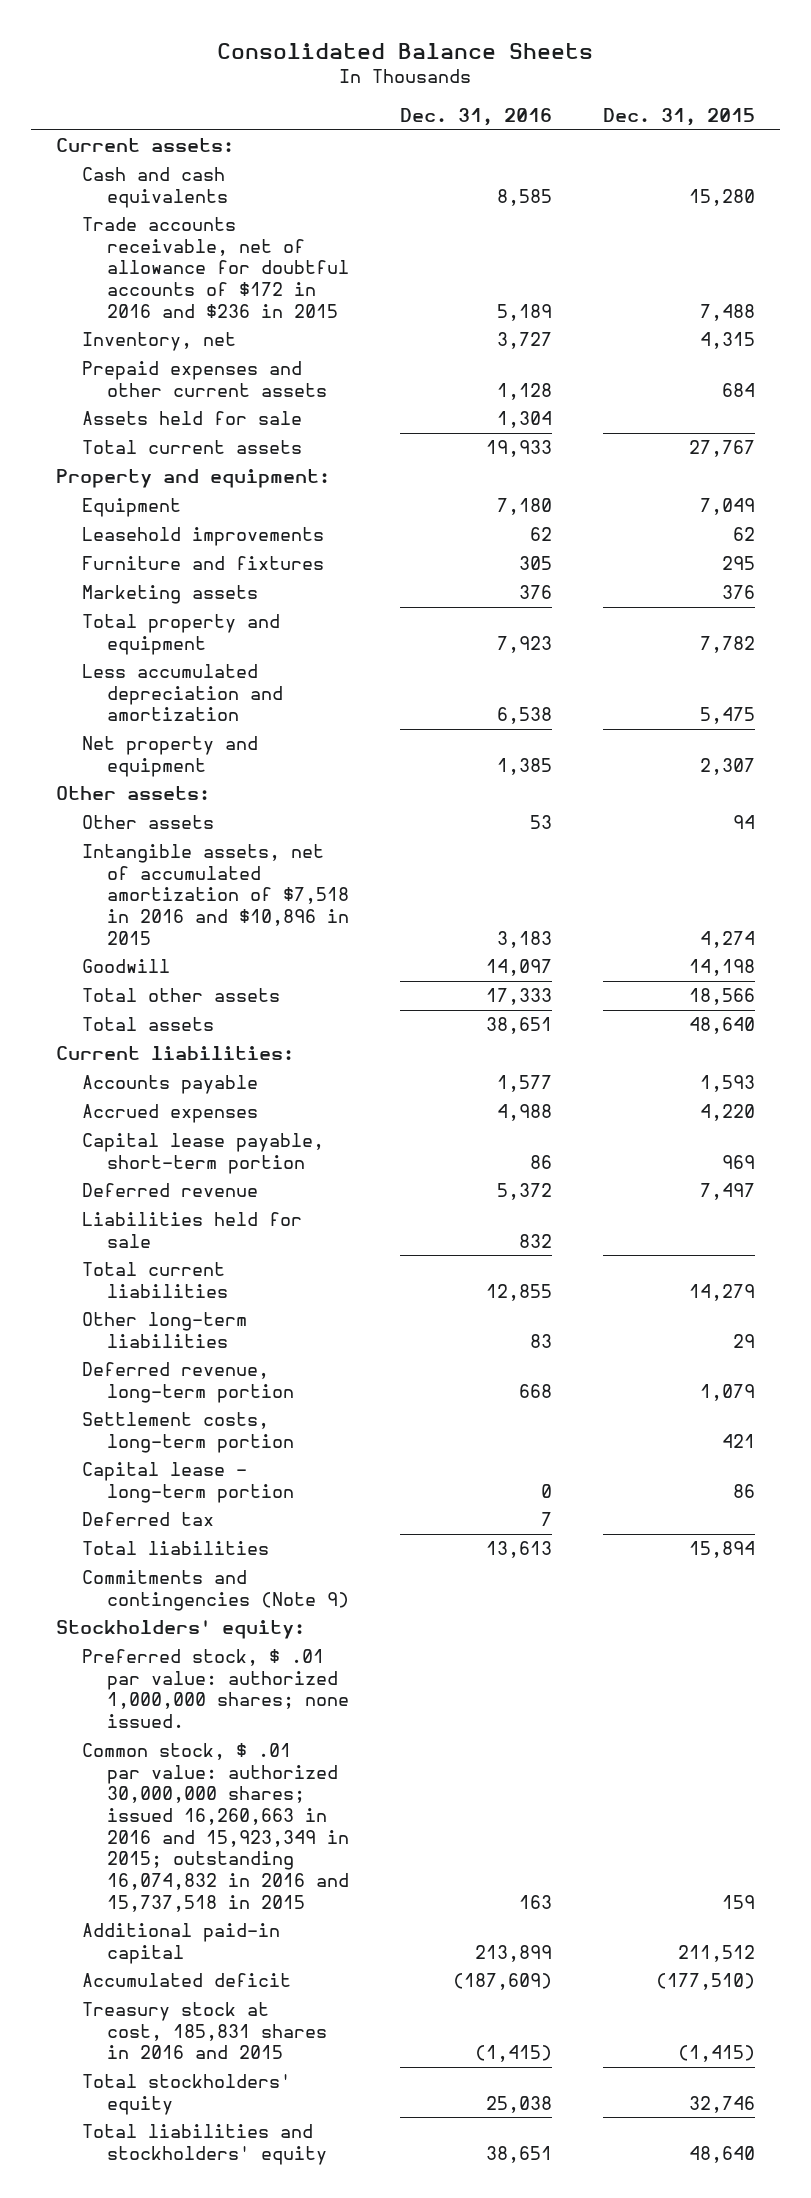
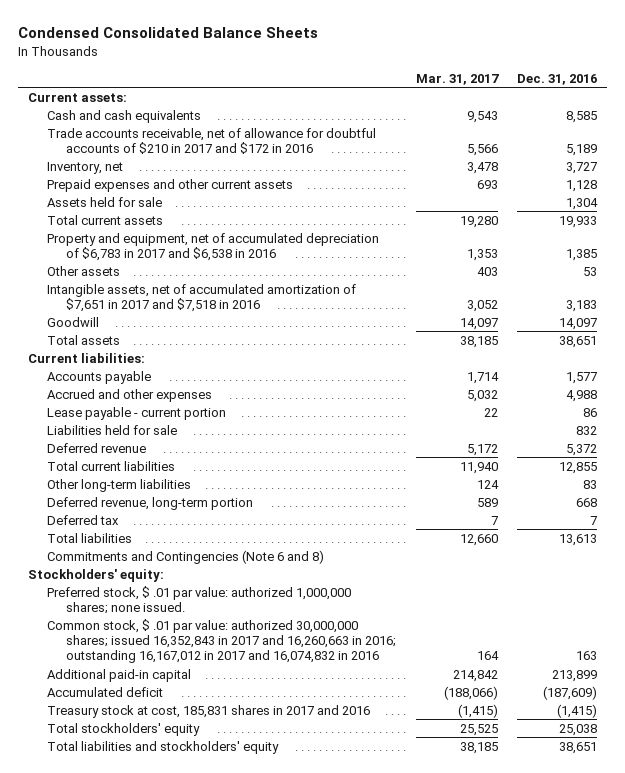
- Consolidated Balance Sheets
+ Condensed Consolidated Balance Sheets
- | Dec. 31, 2016 | Dec. 31, 2015
+ | Mar. 31, 2017 | Dec. 31, 2016
- Trade accounts receivable, net of allowance for doubtful accounts of $172 in 2016 and $236 in 2015 | 5,189 | 7,488
+ Trade accounts receivable, net of allowance for doubtful accounts of $210 in 2017 and $172 in 2016 | 5,566 | 5,189
- Property and equipment:
- Equipment | 7,180 | 7,049
- Leasehold improvements | 62 | 62
- Furniture and fixtures | 305 | 295
- Marketing assets | 376 | 376
- Total property and equipment | 7,923 | 7,782
- Less accumulated depreciation and amortization | 6,538 | 5,475
- Net property and equipment | 1,385 | 2,307
- Other assets:
+ Property and equipment, net of accumulated depreciation of $6,783 in 2017 and $6,538 in 2016 | 1,353 | 1,385
- Intangible assets, net of accumulated amortization of $7,518 in 2016 and $10,896 in 2015 | 3,183 | 4,274
+ Intangible assets, net of accumulated amortization of $7,651 in 2017 and $7,518 in 2016 | 3,052 | 3,183
- Total other assets | 17,333 | 18,566
- Accrued expenses | 4,988 | 4,220
- Capital lease payable, short-term portion | 86 | 969
+ Accrued and other expenses | 5,032 | 4,988
+ Lease payable - current portion | 22 | 86
moved down: Deferred revenue | 5,172 | 5,372
- Settlement costs, long-term portion | | 421
- Capital lease - long-term portion | 0 | 86
- Commitments and contingencies (Note 9)
+ Commitments and Contingencies (Note 6 and 8)
- Common stock, $ .01 par value: authorized 30,000,000 shares; issued 16,260,663 in 2016 and 15,923,349 in 2015; outstanding 16,074,832 in 2016 and 15,737,518 in 2015 | 163 | 159
+ Common stock, $ .01 par value: authorized 30,000,000 shares; issued 16,352,843 in 2017 and 16,260,663 in 2016; outstanding 16,167,012 in 2017 and 16,074,832 in 2016 | 164 | 163
- Treasury stock at cost, 185,831 shares in 2016 and 2015 | (1,415) | (1,415)
+ Treasury stock at cost, 185,831 shares in 2017 and 2016 | (1,415) | (1,415)

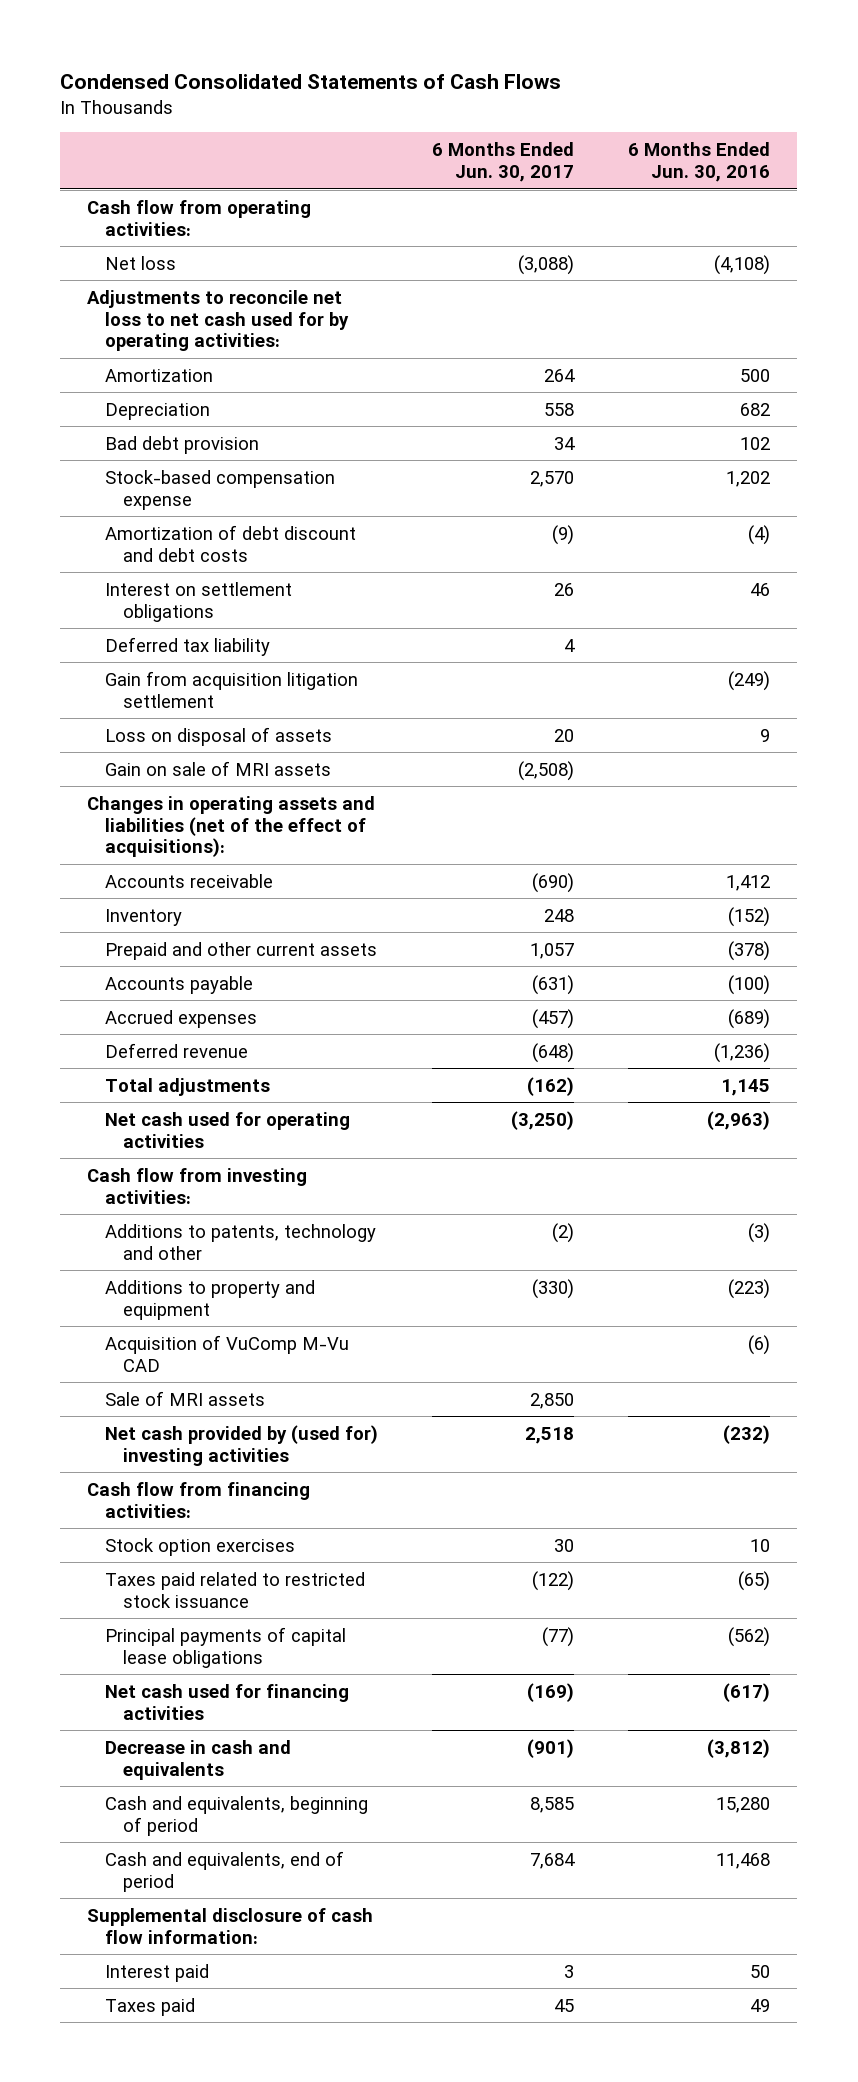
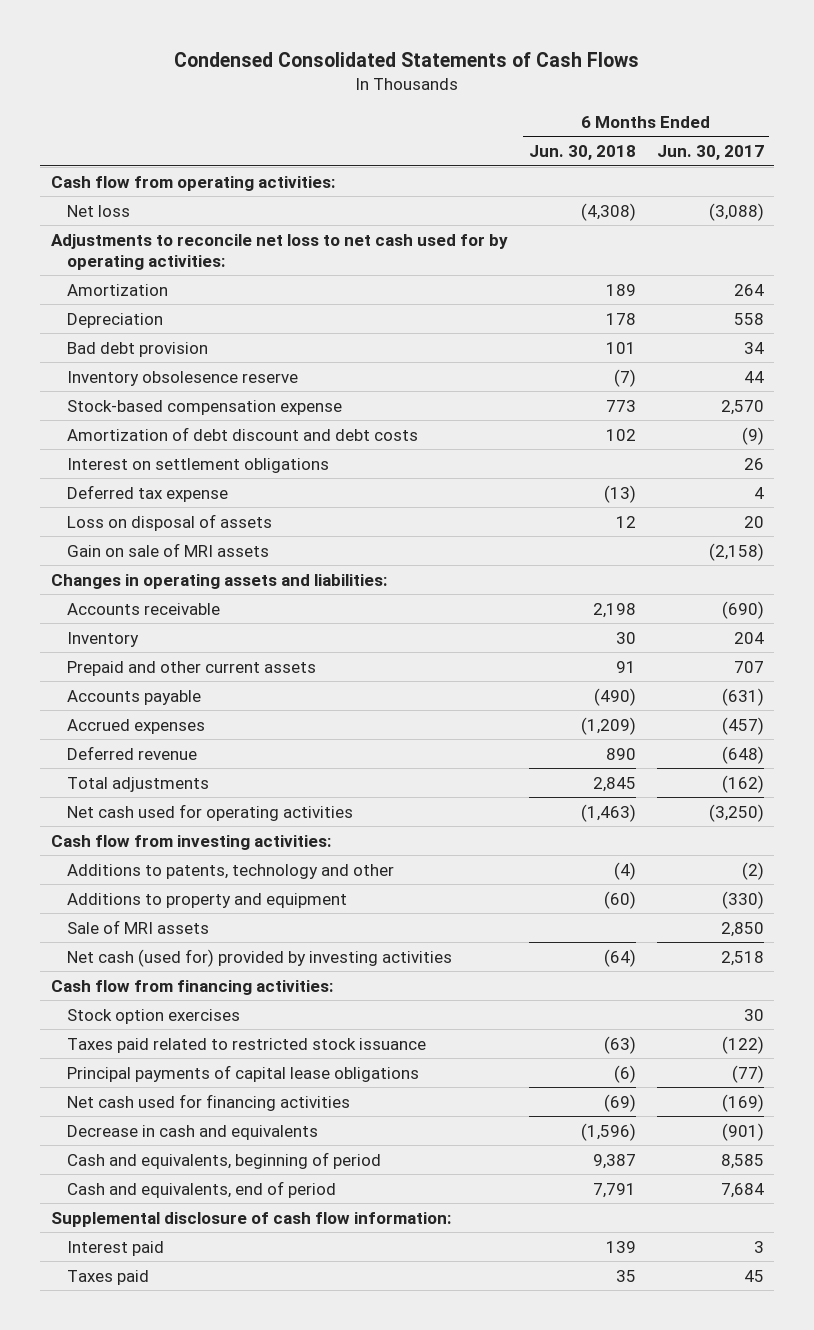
- | 6 Months Ended Jun. 30, 2017 | 6 Months Ended Jun. 30, 2016
+ | 6 Months Ended Jun. 30, 2018 | 6 Months Ended Jun. 30, 2017
+ Inventory obsolesence reserve | (7) | 44
- Deferred tax liability | 4 |
- Gain from acquisition litigation settlement | | (249)
+ Deferred tax expense | (13) | 4
- Gain on sale of MRI assets | (2,508) |
- Changes in operating assets and liabilities (net of the effect of acquisitions):
+ Gain on sale of MRI assets | | (2,158)
+ Changes in operating assets and liabilities:
- Inventory | 248 | (152)
- Prepaid and other current assets | 1,057 | (378)
+ Inventory | 30 | 204
+ Prepaid and other current assets | 91 | 707
- Acquisition of VuComp M-Vu CAD | | (6)
- Net cash provided by (used for) investing activities | 2,518 | (232)
+ Net cash (used for) provided by investing activities | (64) | 2,518

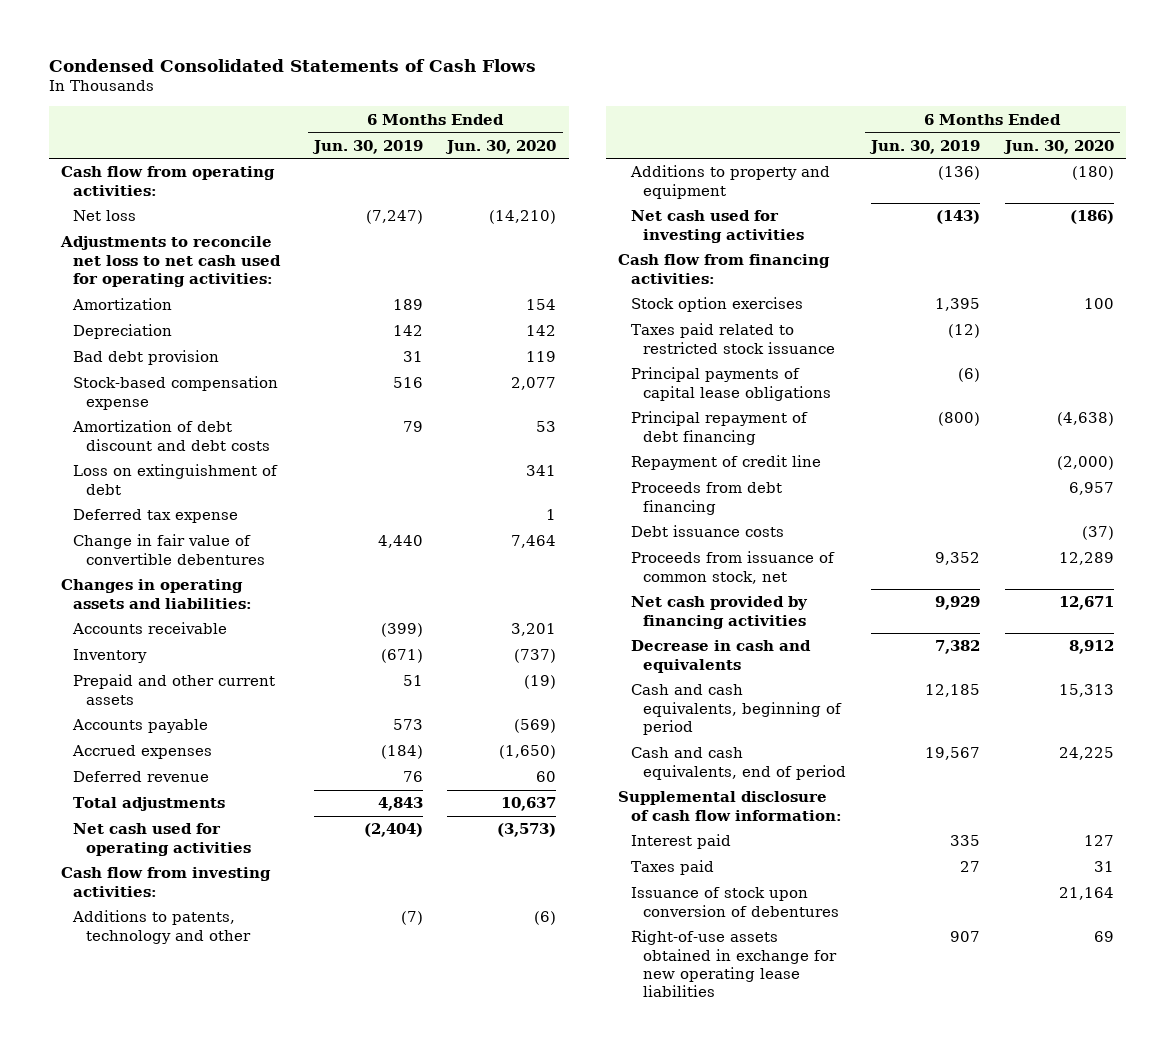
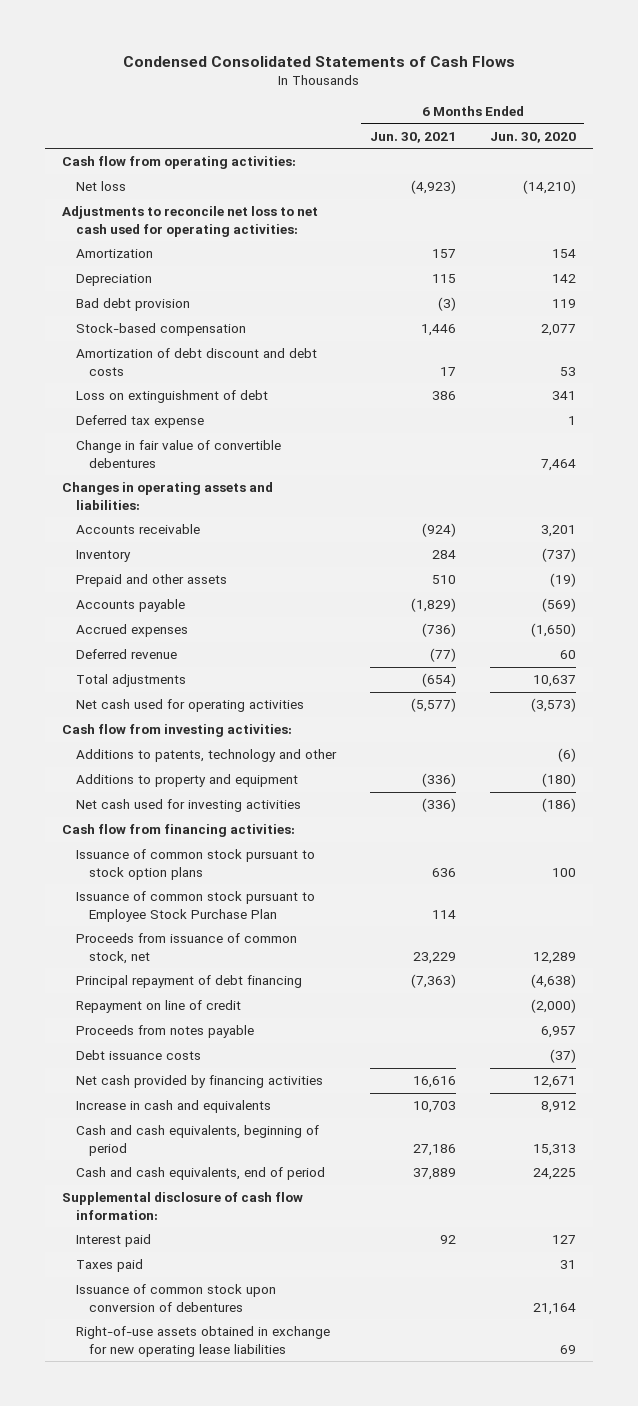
- | 6 Months Ended Jun. 30, 2019 | 6 Months Ended Jun. 30, 2020
+ | 6 Months Ended Jun. 30, 2021 | 6 Months Ended Jun. 30, 2020
- Stock-based compensation expense | 516 | 2,077
+ Stock-based compensation | 1,446 | 2,077
- Prepaid and other current assets | 51 | (19)
+ Prepaid and other assets | 510 | (19)
- Stock option exercises | 1,395 | 100
- Taxes paid related to restricted stock issuance | (12) |
- Principal payments of capital lease obligations | (6) |
+ Issuance of common stock pursuant to stock option plans | 636 | 100
+ Issuance of common stock pursuant to Employee Stock Purchase Plan | 114 |
moved up: Proceeds from issuance of common stock, net | 23,229 | 12,289
- Repayment of credit line | | (2,000)
- Proceeds from debt financing | | 6,957
+ Repayment on line of credit | | (2,000)
+ Proceeds from notes payable | | 6,957
- Decrease in cash and equivalents | 7,382 | 8,912
+ Increase in cash and equivalents | 10,703 | 8,912
- Issuance of stock upon conversion of debentures | | 21,164
+ Issuance of common stock upon conversion of debentures | | 21,164

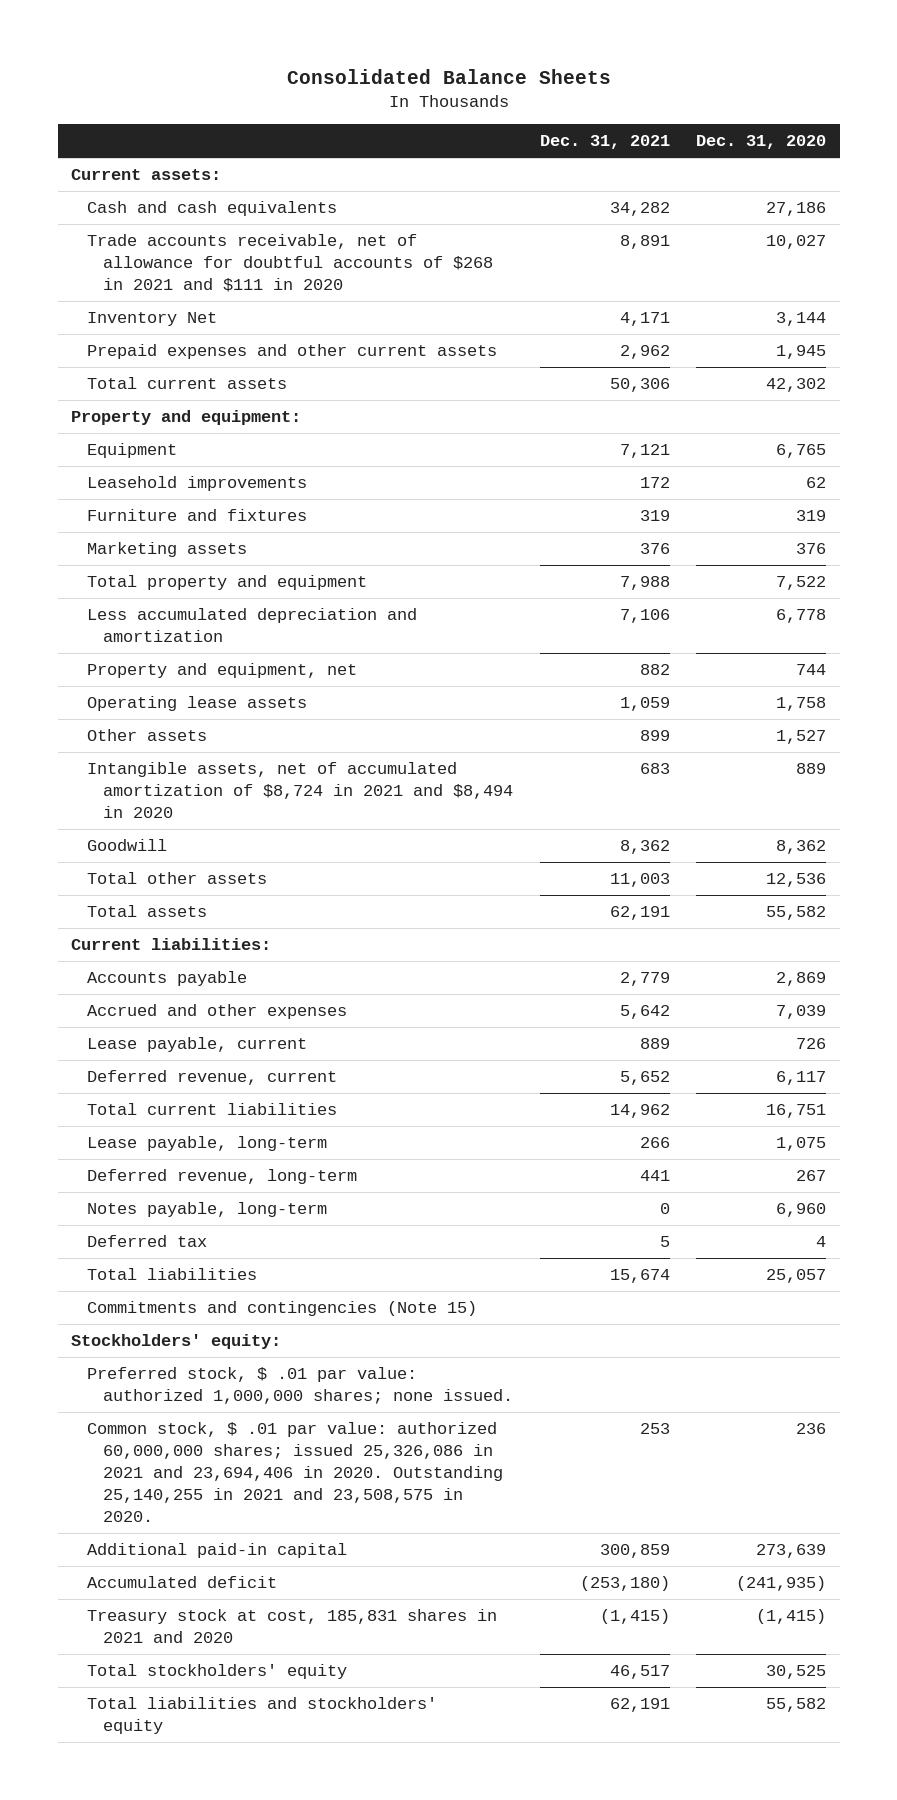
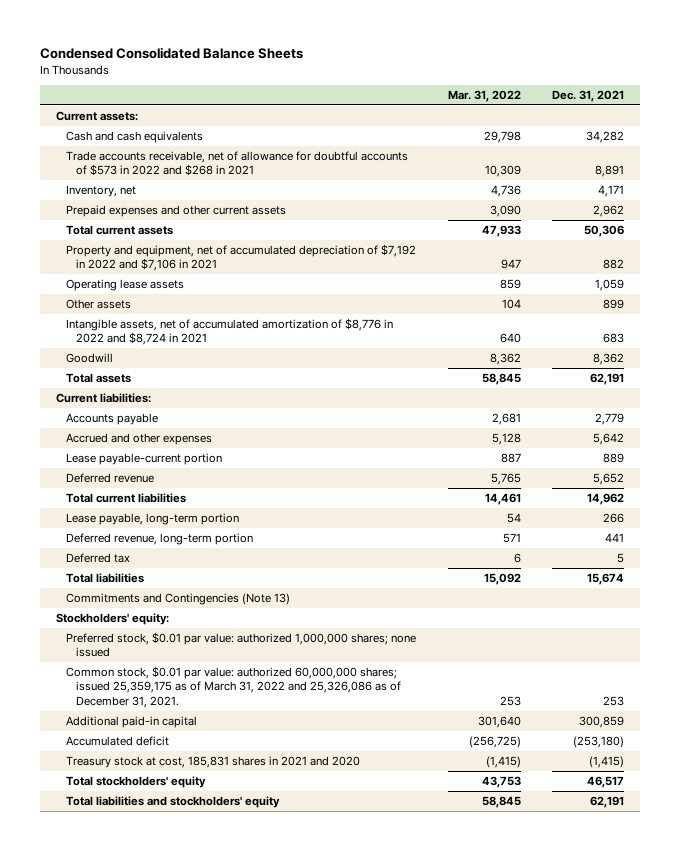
- Consolidated Balance Sheets
+ Condensed Consolidated Balance Sheets
- | Dec. 31, 2021 | Dec. 31, 2020
+ | Mar. 31, 2022 | Dec. 31, 2021
- Trade accounts receivable, net of allowance for doubtful accounts of $268 in 2021 and $111 in 2020 | 8,891 | 10,027
- Inventory Net | 4,171 | 3,144
+ Trade accounts receivable, net of allowance for doubtful accounts of $573 in 2022 and $268 in 2021 | 10,309 | 8,891
+ Inventory, net | 4,736 | 4,171
- Property and equipment:
- Equipment | 7,121 | 6,765
- Leasehold improvements | 172 | 62
- Furniture and fixtures | 319 | 319
- Marketing assets | 376 | 376
- Total property and equipment | 7,988 | 7,522
- Less accumulated depreciation and amortization | 7,106 | 6,778
- Property and equipment, net | 882 | 744
+ Property and equipment, net of accumulated depreciation of $7,192 in 2022 and $7,106 in 2021 | 947 | 882
- Intangible assets, net of accumulated amortization of $8,724 in 2021 and $8,494 in 2020 | 683 | 889
+ Intangible assets, net of accumulated amortization of $8,776 in 2022 and $8,724 in 2021 | 640 | 683
- Total other assets | 11,003 | 12,536
- Lease payable, current | 889 | 726
- Deferred revenue, current | 5,652 | 6,117
+ Lease payable-current portion | 887 | 889
+ Deferred revenue | 5,765 | 5,652
- Lease payable, long-term | 266 | 1,075
- Deferred revenue, long-term | 441 | 267
- Notes payable, long-term | 0 | 6,960
+ Lease payable, long-term portion | 54 | 266
+ Deferred revenue, long-term portion | 571 | 441
- Commitments and contingencies (Note 15)
+ Commitments and Contingencies (Note 13)
- Preferred stock, $ .01 par value: authorized 1,000,000 shares; none issued.
- Common stock, $ .01 par value: authorized 60,000,000 shares; issued 25,326,086 in 2021 and 23,694,406 in 2020. Outstanding 25,140,255 in 2021 and 23,508,575 in 2020. | 253 | 236
+ Preferred stock, $0.01 par value: authorized 1,000,000 shares; none issued
+ Common stock, $0.01 par value: authorized 60,000,000 shares; issued 25,359,175 as of March 31, 2022 and 25,326,086 as of December 31, 2021. | 253 | 253

